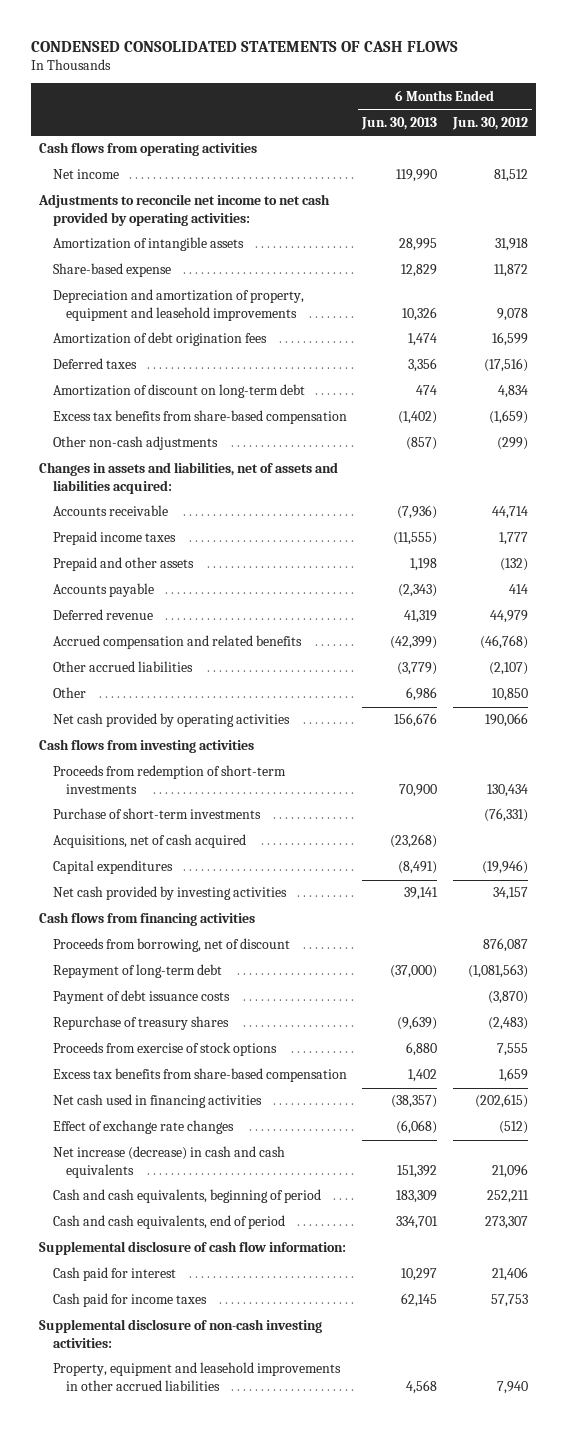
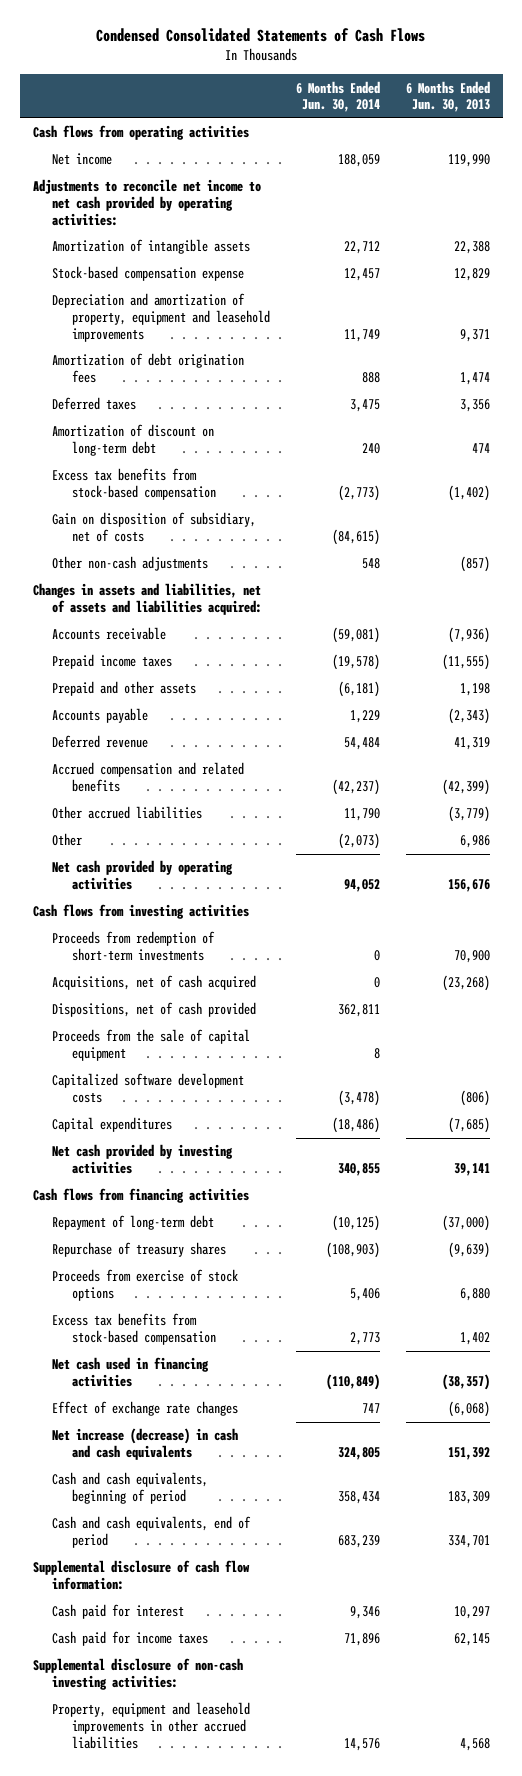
- CONDENSED CONSOLIDATED STATEMENTS OF CASH FLOWS
+ Condensed Consolidated Statements of Cash Flows
- | 6 Months Ended Jun. 30, 2013 | 6 Months Ended Jun. 30, 2012
+ | 6 Months Ended Jun. 30, 2014 | 6 Months Ended Jun. 30, 2013
- Amortization of intangible assets | 28,995 | 31,918
- Share-based expense | 12,829 | 11,872
- Depreciation and amortization of property, equipment and leasehold improvements | 10,326 | 9,078
+ Amortization of intangible assets | 22,712 | 22,388
+ Stock-based compensation expense | 12,457 | 12,829
+ Depreciation and amortization of property, equipment and leasehold improvements | 11,749 | 9,371
- Excess tax benefits from share-based compensation | (1,402) | (1,659)
+ Excess tax benefits from stock-based compensation | (2,773) | (1,402)
+ Gain on disposition of subsidiary, net of costs | (84,615) |
- Purchase of short-term investments | | (76,331)
- Capital expenditures | (8,491) | (19,946)
+ Dispositions, net of cash provided | 362,811 |
+ Proceeds from the sale of capital equipment | 8 |
+ Capitalized software development costs | (3,478) | (806)
+ Capital expenditures | (18,486) | (7,685)
- Proceeds from borrowing, net of discount | | 876,087
- Payment of debt issuance costs | | (3,870)
- Excess tax benefits from share-based compensation | 1,402 | 1,659
+ Excess tax benefits from stock-based compensation | 2,773 | 1,402

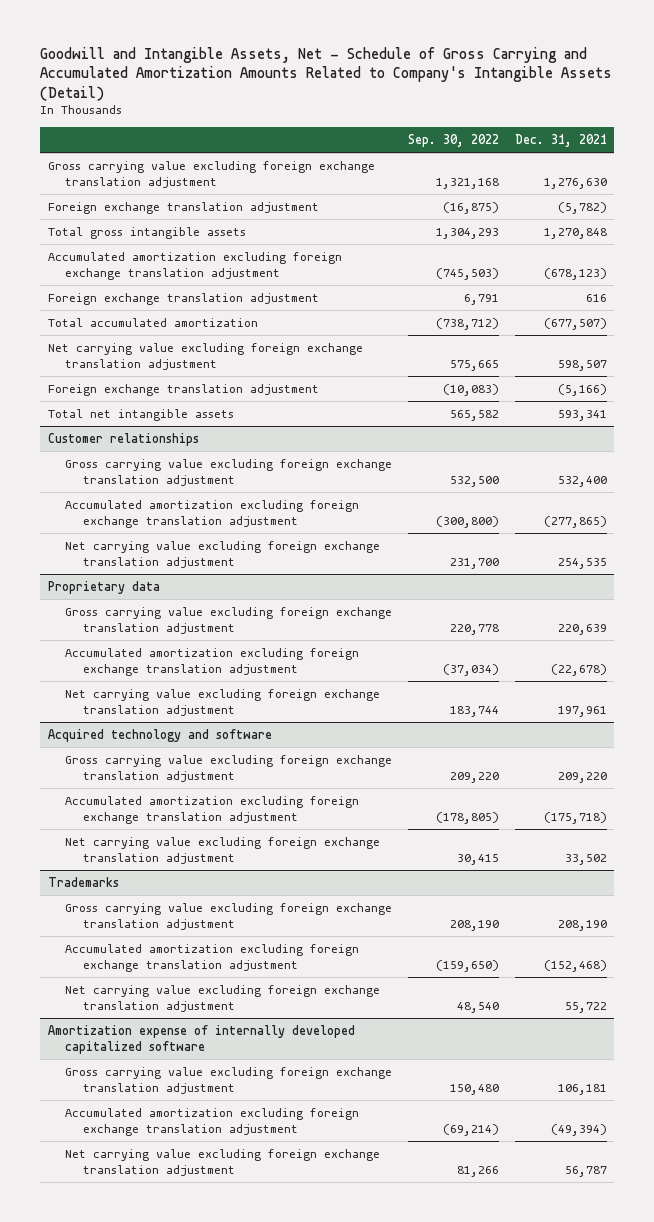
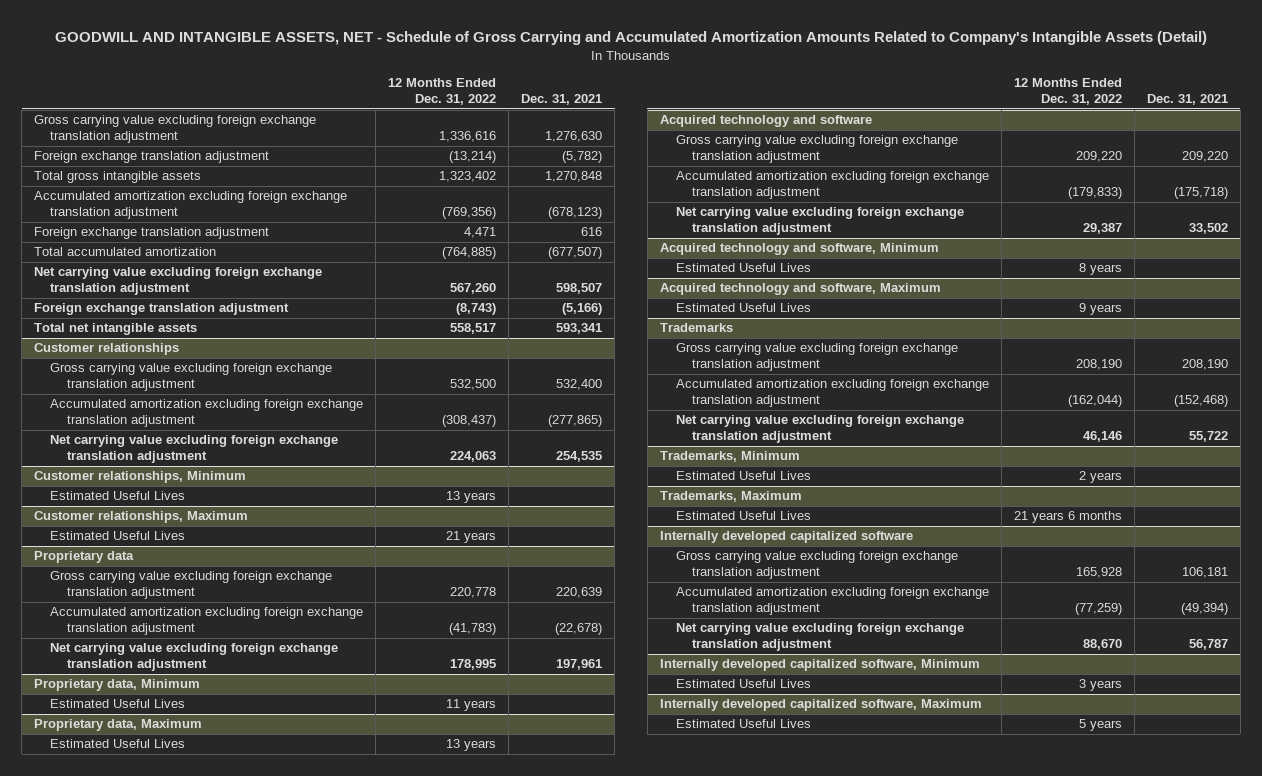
- Goodwill and Intangible Assets, Net - Schedule of Gross Carrying and Accumulated Amortization Amounts Related to Company's Intangible Assets (Detail)
+ GOODWILL AND INTANGIBLE ASSETS, NET - Schedule of Gross Carrying and Accumulated Amortization Amounts Related to Company's Intangible Assets (Detail)
- | Sep. 30, 2022 | Dec. 31, 2021
+ | 12 Months Ended Dec. 31, 2022 | Dec. 31, 2021
+ Customer relationships, Minimum
+ Estimated Useful Lives | 13 years |
+ Customer relationships, Maximum
+ Estimated Useful Lives | 21 years |
+ Proprietary data, Minimum
+ Estimated Useful Lives | 11 years |
+ Proprietary data, Maximum
+ Estimated Useful Lives | 13 years |
+ Acquired technology and software, Minimum
+ Estimated Useful Lives | 8 years |
+ Acquired technology and software, Maximum
+ Estimated Useful Lives | 9 years |
- Amortization expense of internally developed capitalized software
+ Trademarks, Minimum
+ Estimated Useful Lives | 2 years |
+ Trademarks, Maximum
+ Estimated Useful Lives | 21 years 6 months |
+ Internally developed capitalized software
+ Internally developed capitalized software, Minimum
+ Estimated Useful Lives | 3 years |
+ Internally developed capitalized software, Maximum
+ Estimated Useful Lives | 5 years |

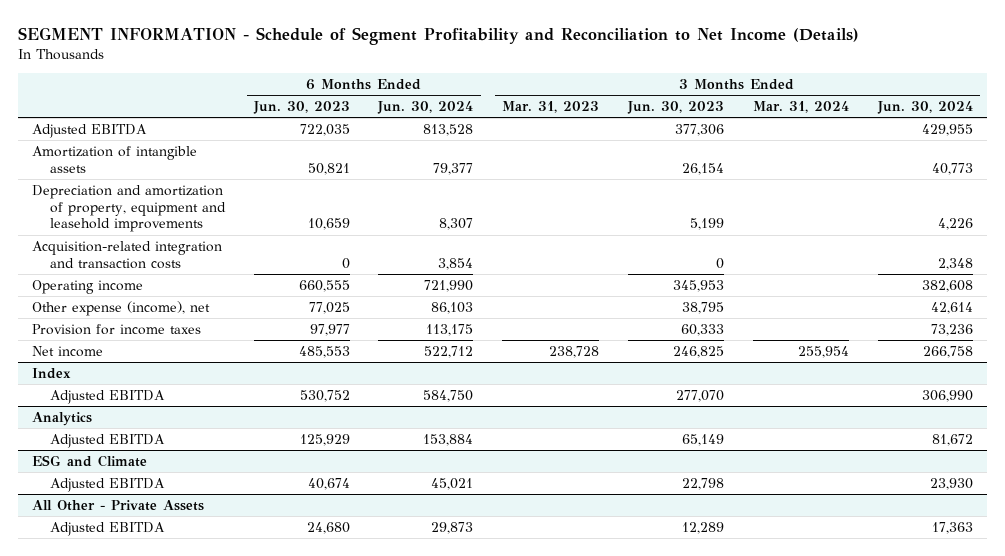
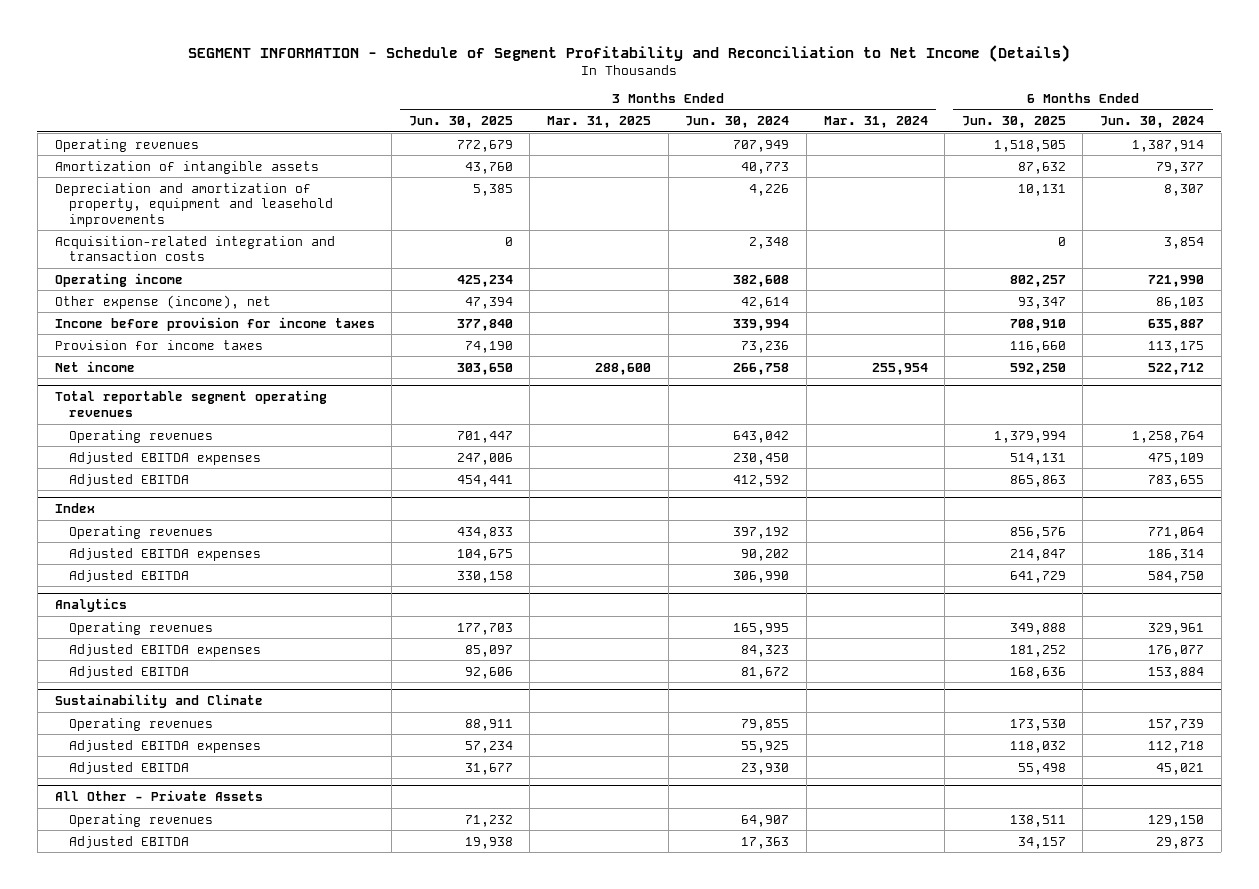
- | 6 Months Ended Jun. 30, 2023 | 6 Months Ended Jun. 30, 2024 | 3 Months Ended Mar. 31, 2023 | 3 Months Ended Jun. 30, 2023 | 3 Months Ended Mar. 31, 2024 | 3 Months Ended Jun. 30, 2024
+ | 3 Months Ended Jun. 30, 2025 | 3 Months Ended Mar. 31, 2025 | 3 Months Ended Jun. 30, 2024 | 3 Months Ended Mar. 31, 2024 | 6 Months Ended Jun. 30, 2025 | 6 Months Ended Jun. 30, 2024
- Adjusted EBITDA | 722,035 | 813,528 | | 377,306 | | 429,955
+ Operating revenues | 772,679 | | 707,949 | | 1,518,505 | 1,387,914
+ Income before provision for income taxes | 377,840 | | 339,994 | | 708,910 | 635,887
+ Total reportable segment operating revenues
+ Operating revenues | 701,447 | | 643,042 | | 1,379,994 | 1,258,764
+ Adjusted EBITDA expenses | 247,006 | | 230,450 | | 514,131 | 475,109
+ Adjusted EBITDA | 454,441 | | 412,592 | | 865,863 | 783,655
@ Index
+ Operating revenues | 434,833 | | 397,192 | | 856,576 | 771,064
+ Adjusted EBITDA expenses | 104,675 | | 90,202 | | 214,847 | 186,314
@ Analytics
+ Operating revenues | 177,703 | | 165,995 | | 349,888 | 329,961
+ Adjusted EBITDA expenses | 85,097 | | 84,323 | | 181,252 | 176,077
- ESG and Climate
+ Sustainability and Climate
+ Operating revenues | 88,911 | | 79,855 | | 173,530 | 157,739
+ Adjusted EBITDA expenses | 57,234 | | 55,925 | | 118,032 | 112,718
@ All Other - Private Assets
+ Operating revenues | 71,232 | | 64,907 | | 138,511 | 129,150

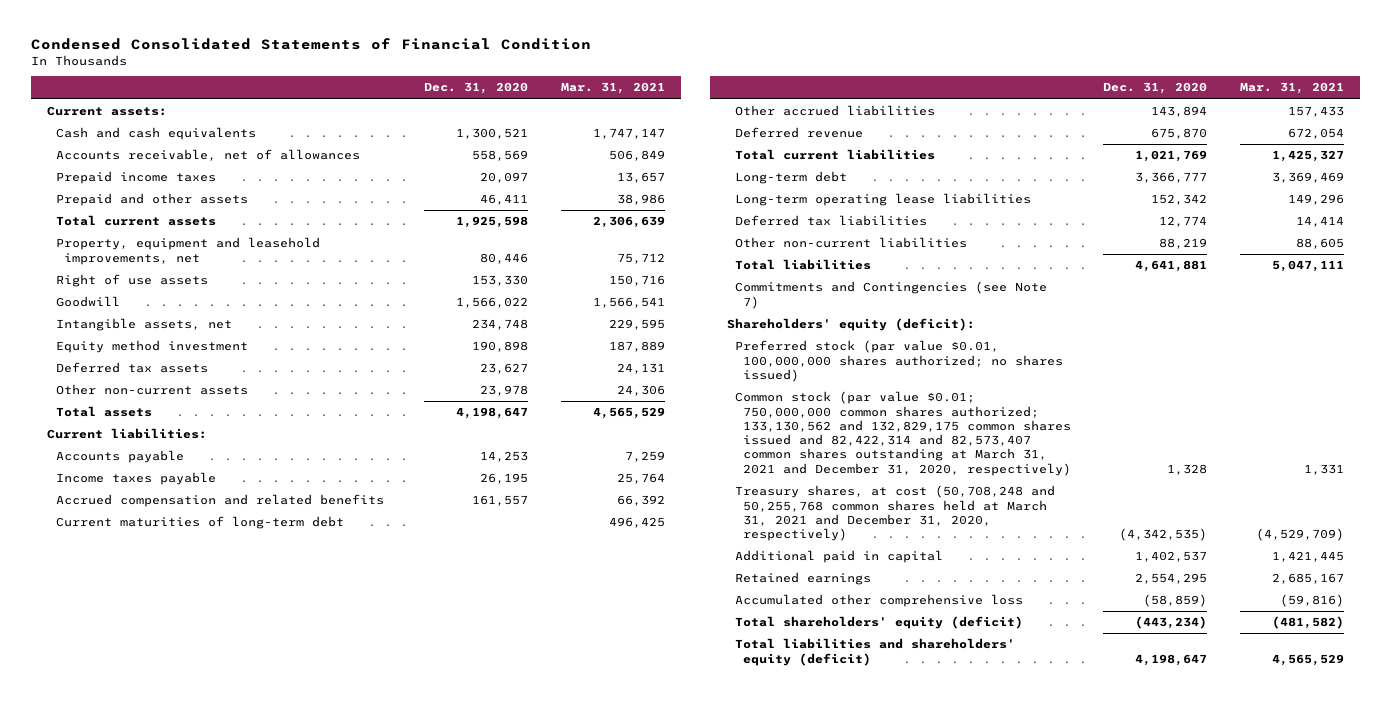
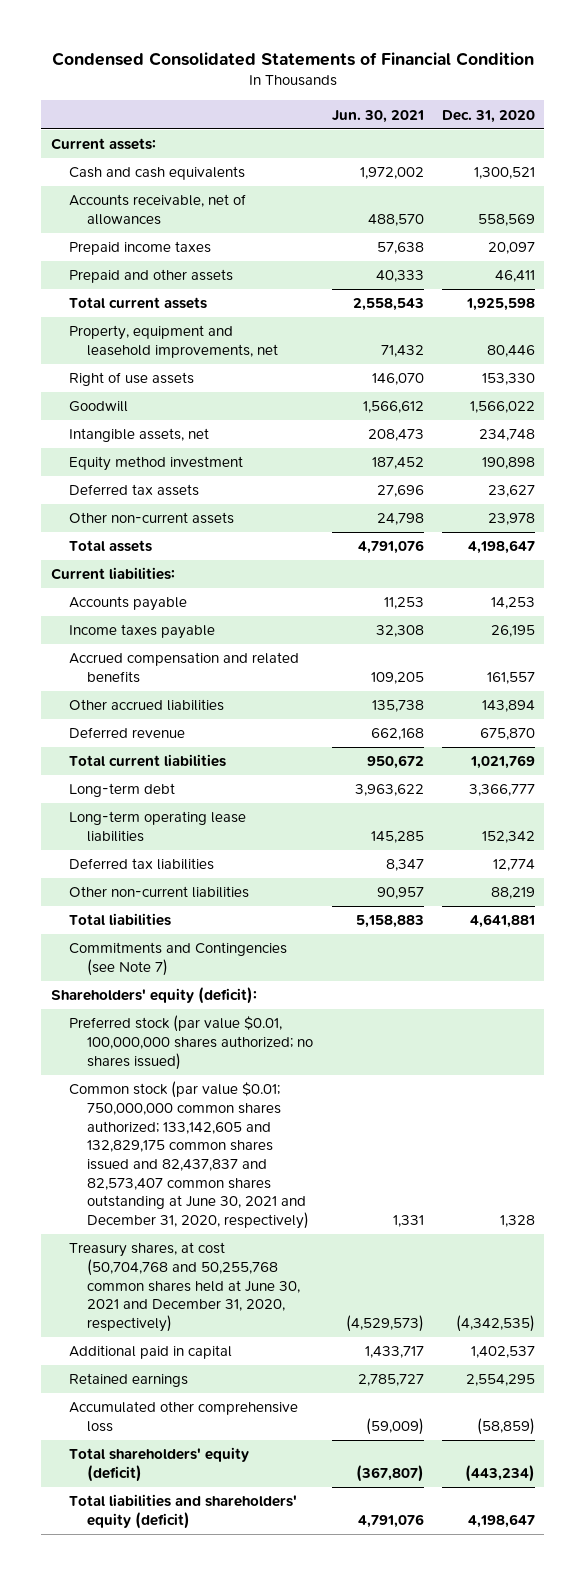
- | Dec. 31, 2020 | Mar. 31, 2021
+ | Jun. 30, 2021 | Dec. 31, 2020
- Current maturities of long-term debt | | 496,425
- Common stock (par value $0.01; 750,000,000 common shares authorized; 133,130,562 and 132,829,175 common shares issued and 82,422,314 and 82,573,407 common shares outstanding at March 31, 2021 and December 31, 2020, respectively) | 1,328 | 1,331
- Treasury shares, at cost (50,708,248 and 50,255,768 common shares held at March 31, 2021 and December 31, 2020, respectively) | (4,342,535) | (4,529,709)
+ Common stock (par value $0.01; 750,000,000 common shares authorized; 133,142,605 and 132,829,175 common shares issued and 82,437,837 and 82,573,407 common shares outstanding at June 30, 2021 and December 31, 2020, respectively) | 1,331 | 1,328
+ Treasury shares, at cost (50,704,768 and 50,255,768 common shares held at June 30, 2021 and December 31, 2020, respectively) | (4,529,573) | (4,342,535)

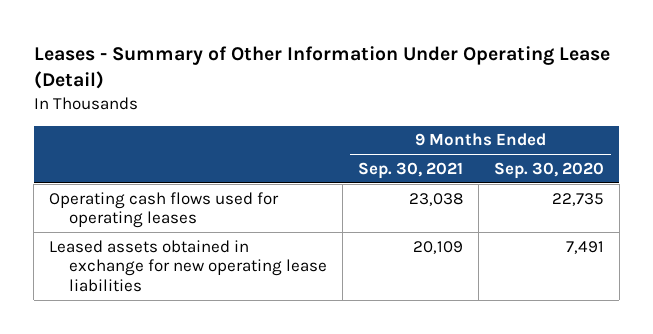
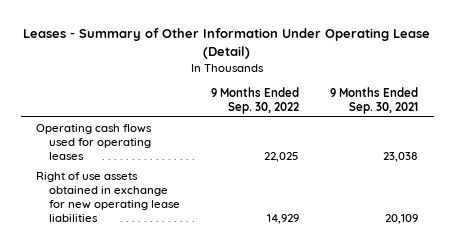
- | 9 Months Ended Sep. 30, 2021 | 9 Months Ended Sep. 30, 2020
+ | 9 Months Ended Sep. 30, 2022 | 9 Months Ended Sep. 30, 2021
- Leased assets obtained in exchange for new operating lease liabilities | 20,109 | 7,491
+ Right of use assets obtained in exchange for new operating lease liabilities | 14,929 | 20,109

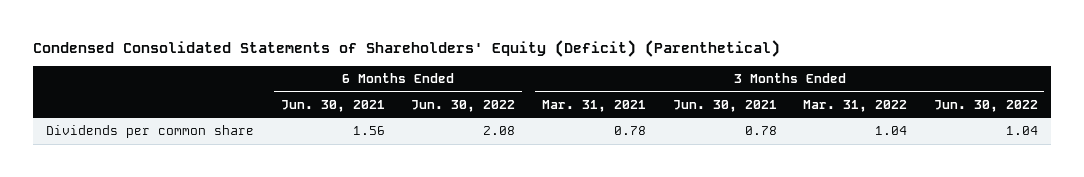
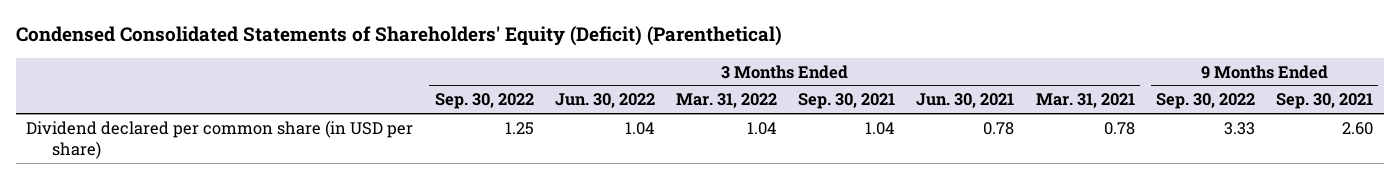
- | 6 Months Ended Jun. 30, 2021 | 6 Months Ended Jun. 30, 2022 | 3 Months Ended Mar. 31, 2021 | 3 Months Ended Jun. 30, 2021 | 3 Months Ended Mar. 31, 2022 | 3 Months Ended Jun. 30, 2022
+ | 3 Months Ended Sep. 30, 2022 | 3 Months Ended Jun. 30, 2022 | 3 Months Ended Mar. 31, 2022 | 3 Months Ended Sep. 30, 2021 | 3 Months Ended Jun. 30, 2021 | 3 Months Ended Mar. 31, 2021 | 9 Months Ended Sep. 30, 2022 | 9 Months Ended Sep. 30, 2021
- Dividends per common share | 1.56 | 2.08 | 0.78 | 0.78 | 1.04 | 1.04
+ Dividend declared per common share (in USD per share) | 1.25 | 1.04 | 1.04 | 1.04 | 0.78 | 0.78 | 3.33 | 2.60

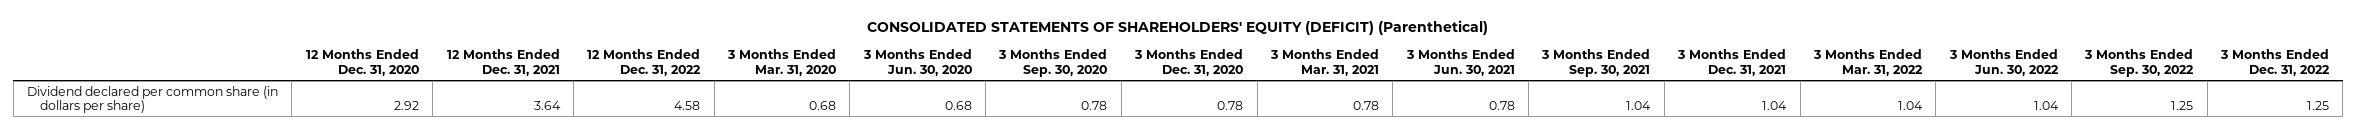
- Condensed Consolidated Statements of Shareholders' Equity (Deficit) (Parenthetical)
+ CONSOLIDATED STATEMENTS OF SHAREHOLDERS' EQUITY (DEFICIT) (Parenthetical)
- | 3 Months Ended Sep. 30, 2022 | 3 Months Ended Jun. 30, 2022 | 3 Months Ended Mar. 31, 2022 | 3 Months Ended Sep. 30, 2021 | 3 Months Ended Jun. 30, 2021 | 3 Months Ended Mar. 31, 2021 | 9 Months Ended Sep. 30, 2022 | 9 Months Ended Sep. 30, 2021
+ | 12 Months Ended Dec. 31, 2020 | 12 Months Ended Dec. 31, 2021 | 12 Months Ended Dec. 31, 2022 | 3 Months Ended Mar. 31, 2020 | 3 Months Ended Jun. 30, 2020 | 3 Months Ended Sep. 30, 2020 | 3 Months Ended Dec. 31, 2020 | 3 Months Ended Mar. 31, 2021 | 3 Months Ended Jun. 30, 2021 | 3 Months Ended Sep. 30, 2021 | 3 Months Ended Dec. 31, 2021 | 3 Months Ended Mar. 31, 2022 | 3 Months Ended Jun. 30, 2022 | 3 Months Ended Sep. 30, 2022 | 3 Months Ended Dec. 31, 2022
- Dividend declared per common share (in USD per share) | 1.25 | 1.04 | 1.04 | 1.04 | 0.78 | 0.78 | 3.33 | 2.60
+ Dividend declared per common share (in dollars per share) | 2.92 | 3.64 | 4.58 | 0.68 | 0.68 | 0.78 | 0.78 | 0.78 | 0.78 | 1.04 | 1.04 | 1.04 | 1.04 | 1.25 | 1.25

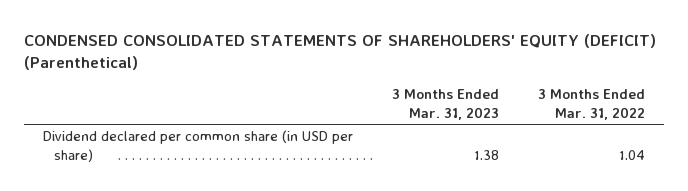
- CONSOLIDATED STATEMENTS OF SHAREHOLDERS' EQUITY (DEFICIT) (Parenthetical)
+ CONDENSED CONSOLIDATED STATEMENTS OF SHAREHOLDERS' EQUITY (DEFICIT) (Parenthetical)
- | 12 Months Ended Dec. 31, 2020 | 12 Months Ended Dec. 31, 2021 | 12 Months Ended Dec. 31, 2022 | 3 Months Ended Mar. 31, 2020 | 3 Months Ended Jun. 30, 2020 | 3 Months Ended Sep. 30, 2020 | 3 Months Ended Dec. 31, 2020 | 3 Months Ended Mar. 31, 2021 | 3 Months Ended Jun. 30, 2021 | 3 Months Ended Sep. 30, 2021 | 3 Months Ended Dec. 31, 2021 | 3 Months Ended Mar. 31, 2022 | 3 Months Ended Jun. 30, 2022 | 3 Months Ended Sep. 30, 2022 | 3 Months Ended Dec. 31, 2022
+ | 3 Months Ended Mar. 31, 2023 | 3 Months Ended Mar. 31, 2022
- Dividend declared per common share (in dollars per share) | 2.92 | 3.64 | 4.58 | 0.68 | 0.68 | 0.78 | 0.78 | 0.78 | 0.78 | 1.04 | 1.04 | 1.04 | 1.04 | 1.25 | 1.25
+ Dividend declared per common share (in USD per share) | 1.38 | 1.04

